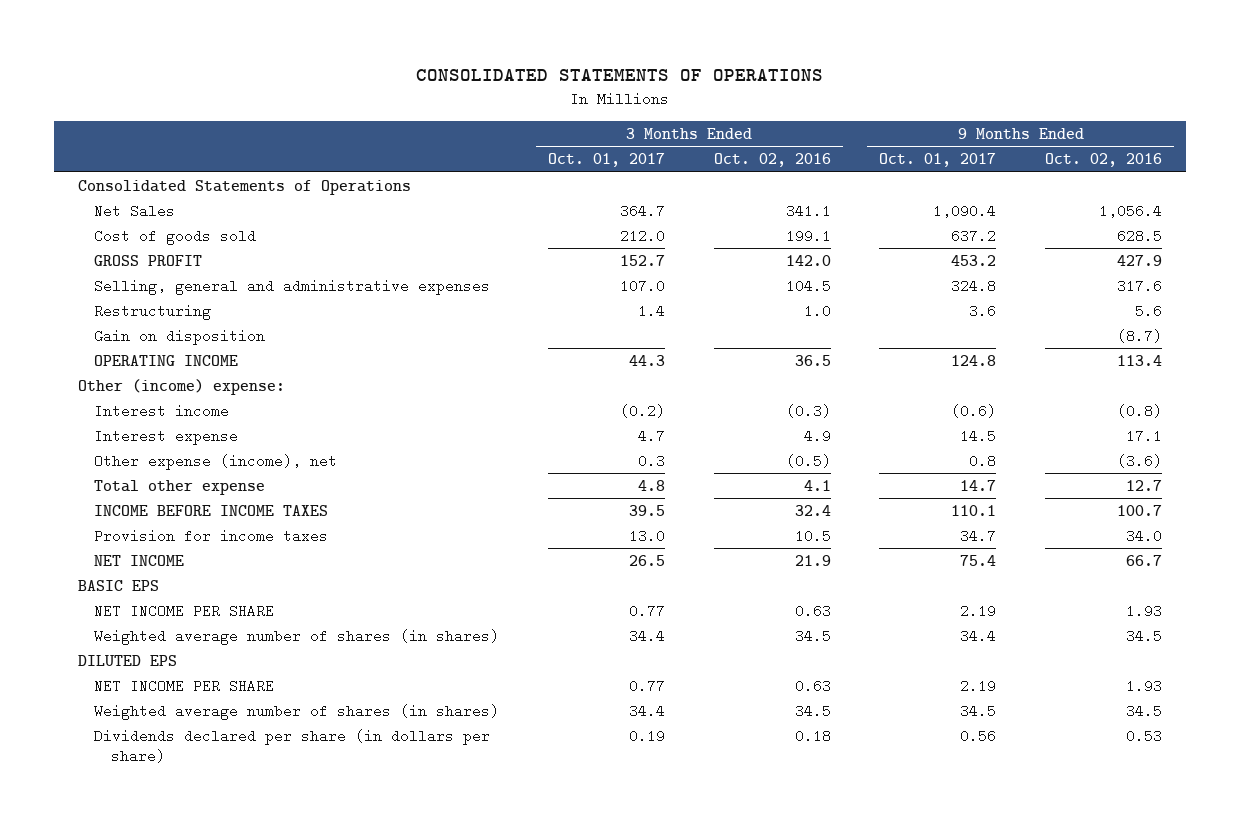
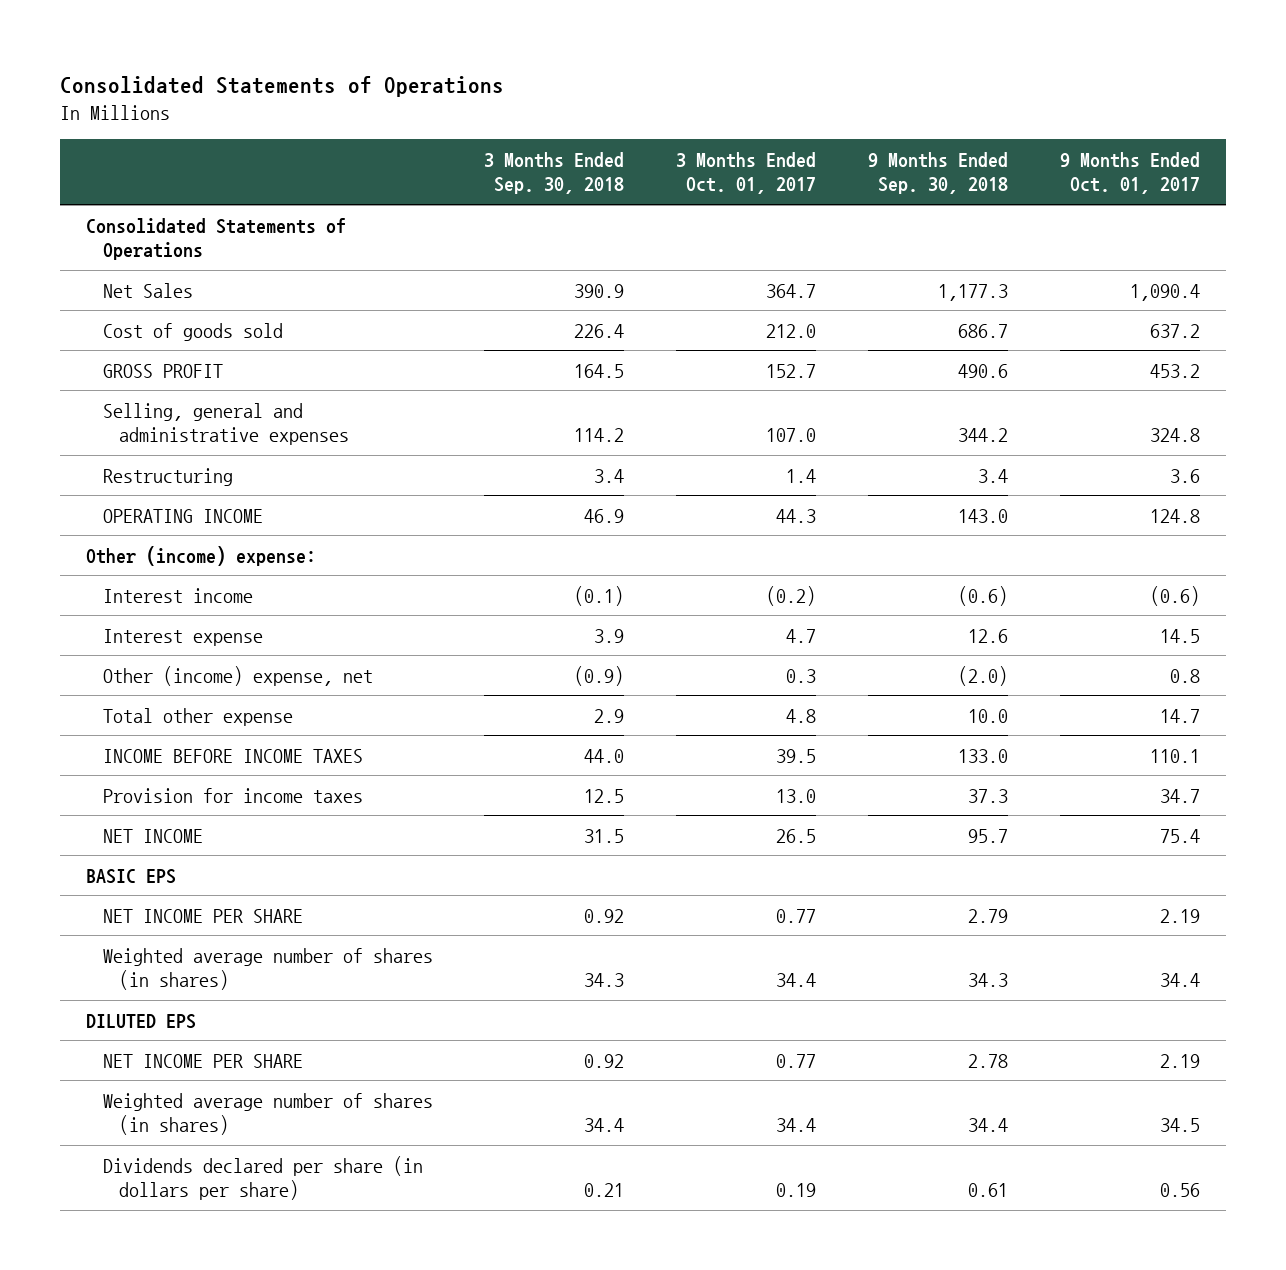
- CONSOLIDATED STATEMENTS OF OPERATIONS
+ Consolidated Statements of Operations
- | 3 Months Ended Oct. 01, 2017 | 3 Months Ended Oct. 02, 2016 | 9 Months Ended Oct. 01, 2017 | 9 Months Ended Oct. 02, 2016
+ | 3 Months Ended Sep. 30, 2018 | 3 Months Ended Oct. 01, 2017 | 9 Months Ended Sep. 30, 2018 | 9 Months Ended Oct. 01, 2017
- Gain on disposition | | | | (8.7)
- Other expense (income), net | 0.3 | (0.5) | 0.8 | (3.6)
+ Other (income) expense, net | (0.9) | 0.3 | (2.0) | 0.8

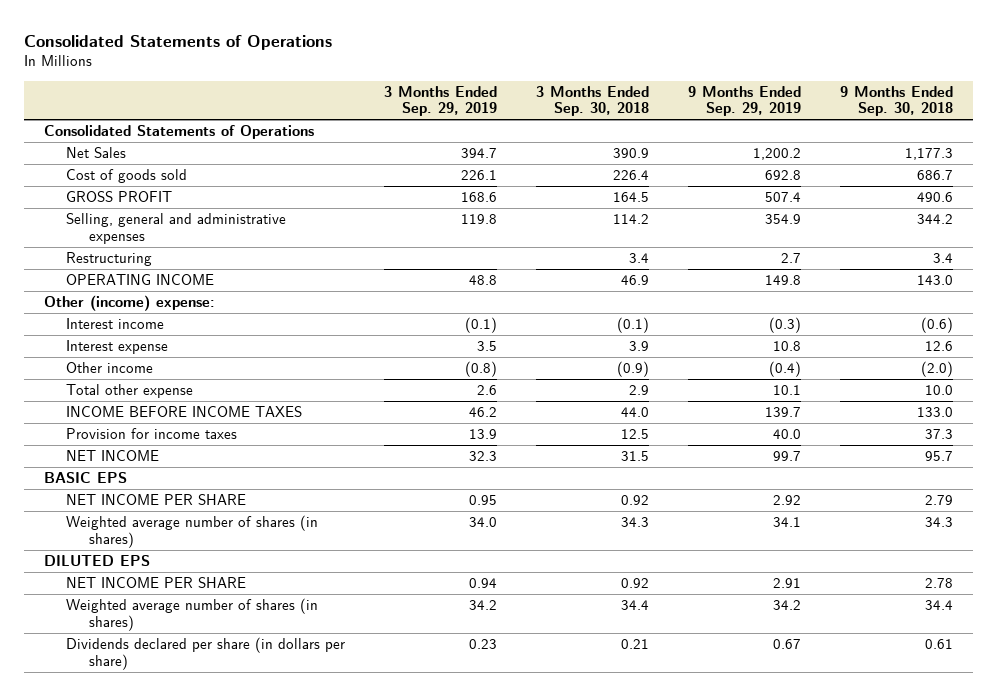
- | 3 Months Ended Sep. 30, 2018 | 3 Months Ended Oct. 01, 2017 | 9 Months Ended Sep. 30, 2018 | 9 Months Ended Oct. 01, 2017
+ | 3 Months Ended Sep. 29, 2019 | 3 Months Ended Sep. 30, 2018 | 9 Months Ended Sep. 29, 2019 | 9 Months Ended Sep. 30, 2018
- Other (income) expense, net | (0.9) | 0.3 | (2.0) | 0.8
+ Other income | (0.8) | (0.9) | (0.4) | (2.0)

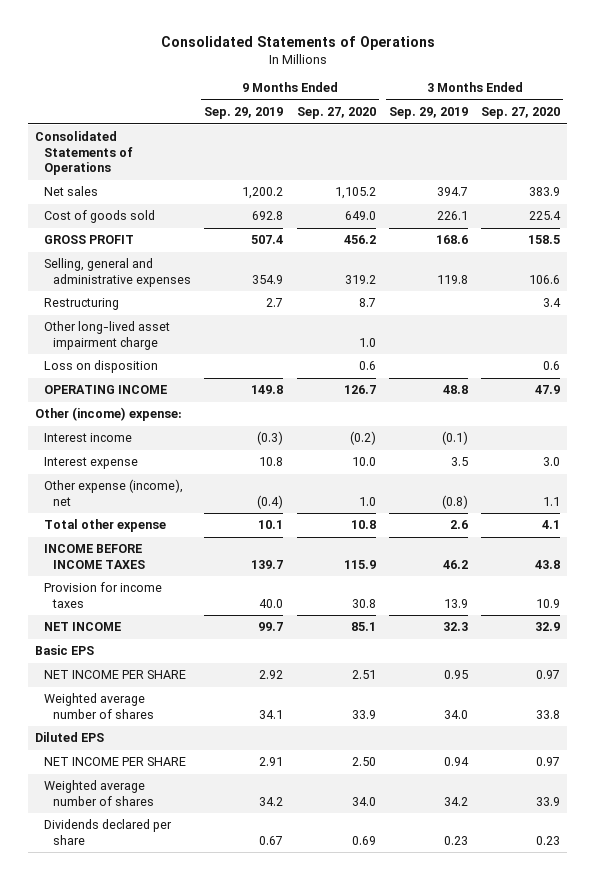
- | 3 Months Ended Sep. 29, 2019 | 3 Months Ended Sep. 30, 2018 | 9 Months Ended Sep. 29, 2019 | 9 Months Ended Sep. 30, 2018
+ | 9 Months Ended Sep. 29, 2019 | 9 Months Ended Sep. 27, 2020 | 3 Months Ended Sep. 29, 2019 | 3 Months Ended Sep. 27, 2020
- Net Sales | 394.7 | 390.9 | 1,200.2 | 1,177.3
+ Net sales | 1,200.2 | 1,105.2 | 394.7 | 383.9
+ Other long-lived asset impairment charge | | 1.0 | |
+ Loss on disposition | | 0.6 | | 0.6
- Other income | (0.8) | (0.9) | (0.4) | (2.0)
+ Other expense (income), net | (0.4) | 1.0 | (0.8) | 1.1
- BASIC EPS
+ Basic EPS
- Weighted average number of shares (in shares) | 34.0 | 34.3 | 34.1 | 34.3
- DILUTED EPS
+ Weighted average number of shares | 34.1 | 33.9 | 34.0 | 33.8
+ Diluted EPS
- Weighted average number of shares (in shares) | 34.2 | 34.4 | 34.2 | 34.4
- Dividends declared per share (in dollars per share) | 0.23 | 0.21 | 0.67 | 0.61
+ Weighted average number of shares | 34.2 | 34.0 | 34.2 | 33.9
+ Dividends declared per share | 0.67 | 0.69 | 0.23 | 0.23

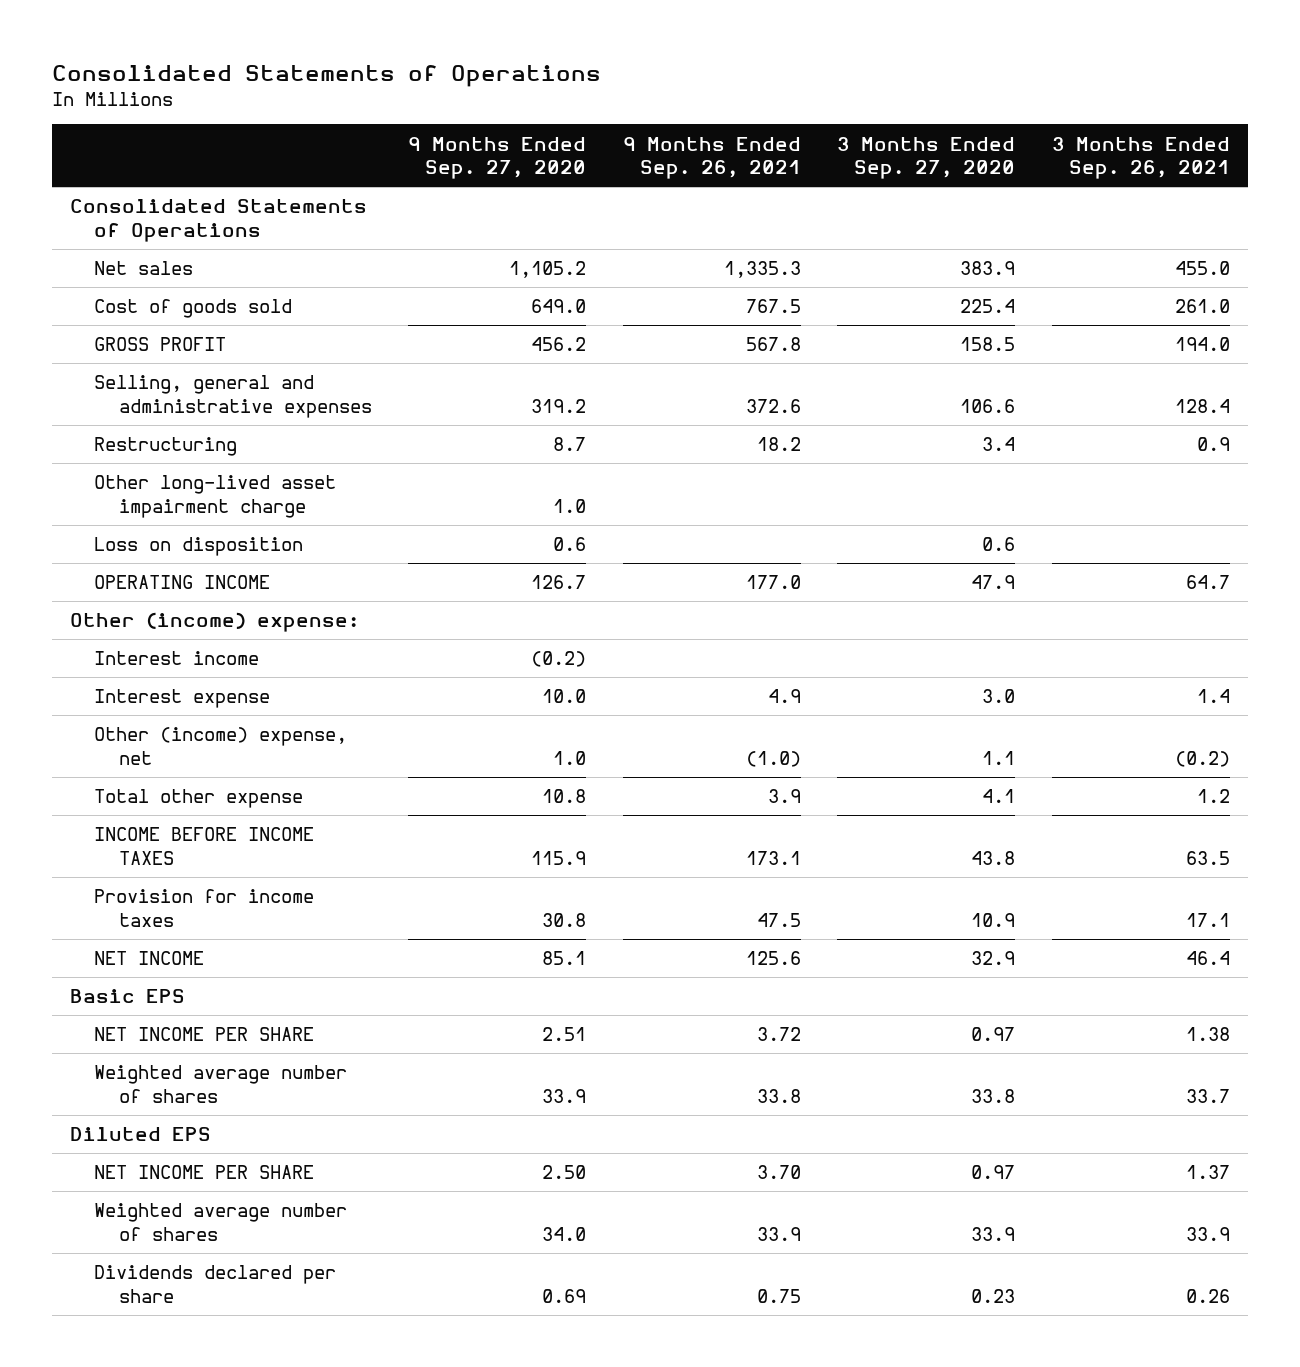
- | 9 Months Ended Sep. 29, 2019 | 9 Months Ended Sep. 27, 2020 | 3 Months Ended Sep. 29, 2019 | 3 Months Ended Sep. 27, 2020
+ | 9 Months Ended Sep. 27, 2020 | 9 Months Ended Sep. 26, 2021 | 3 Months Ended Sep. 27, 2020 | 3 Months Ended Sep. 26, 2021
- Other expense (income), net | (0.4) | 1.0 | (0.8) | 1.1
+ Other (income) expense, net | 1.0 | (1.0) | 1.1 | (0.2)

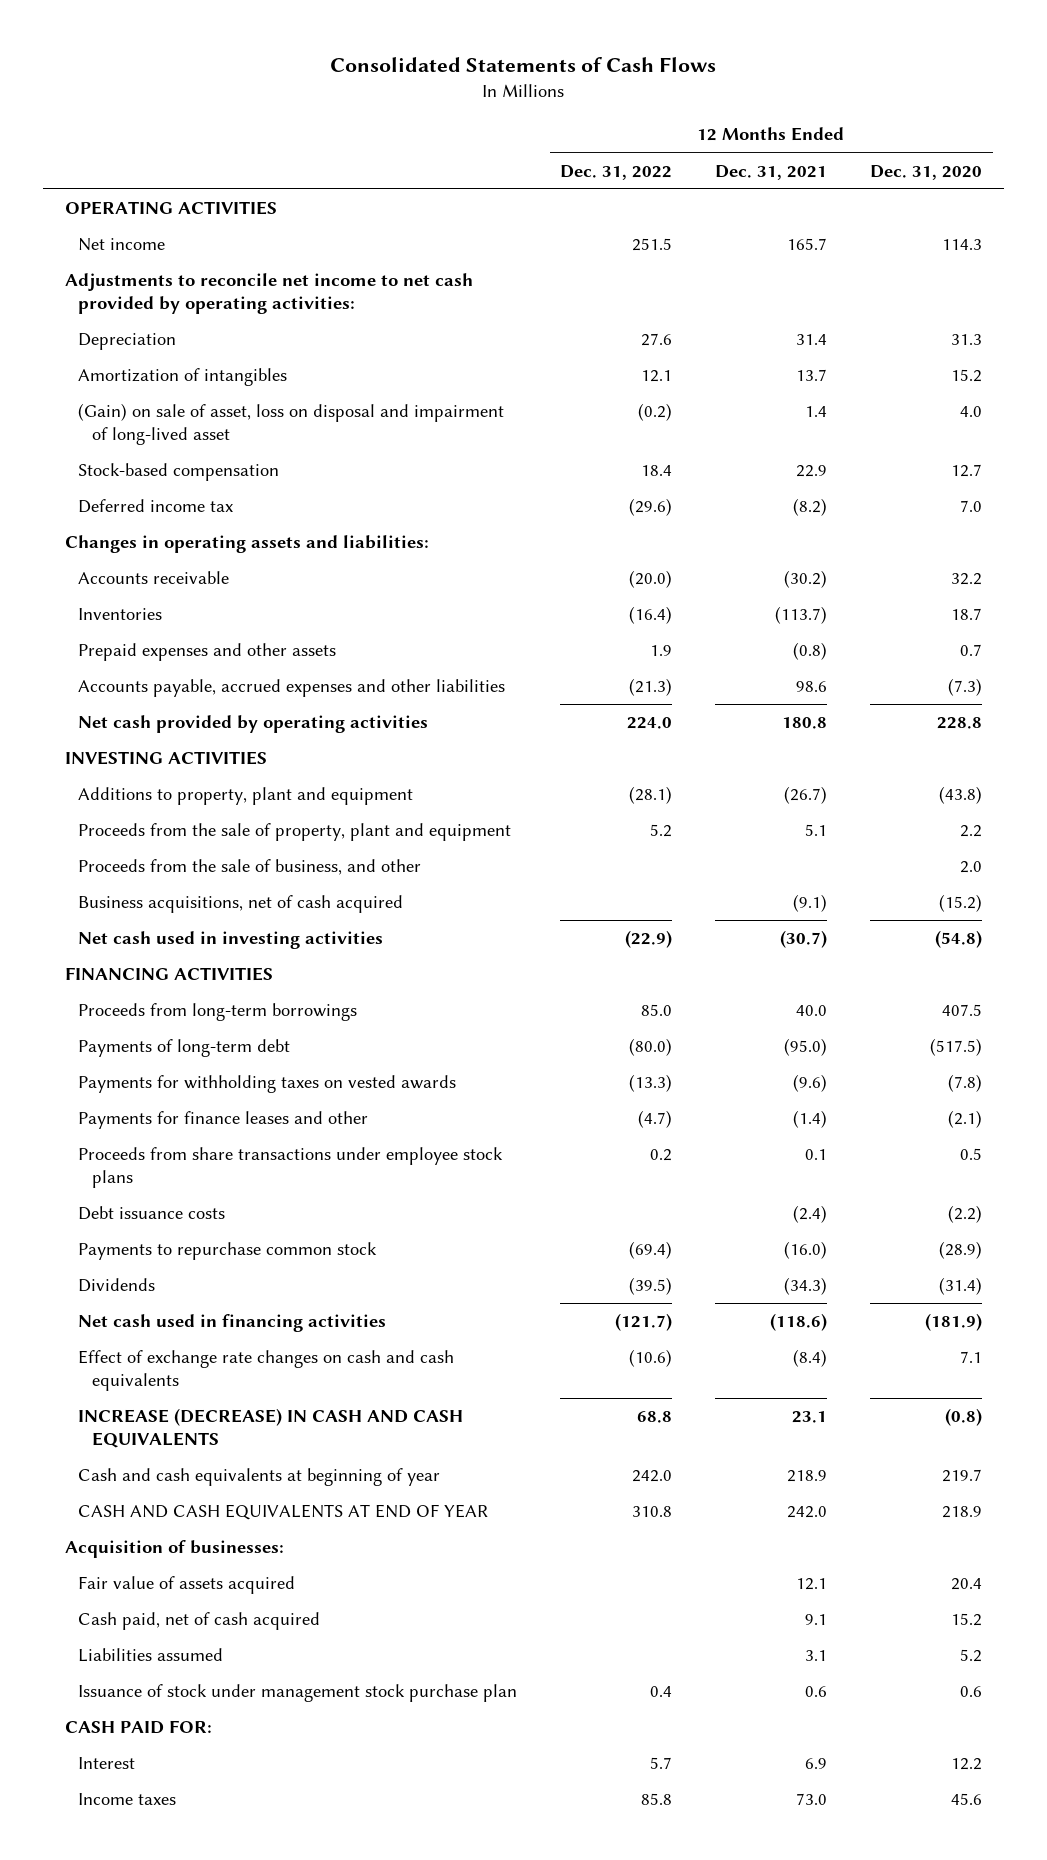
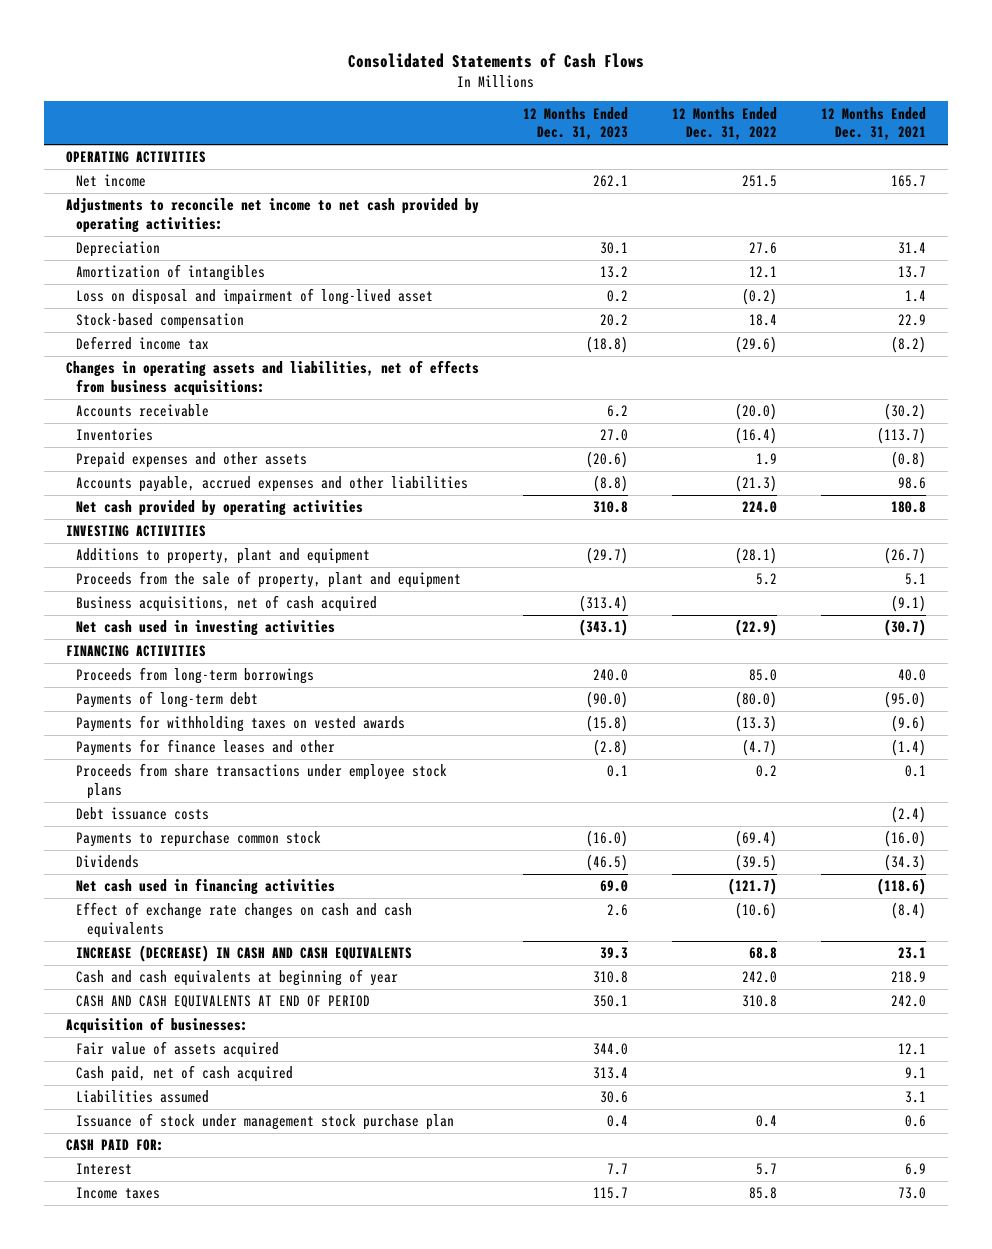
- | 12 Months Ended Dec. 31, 2022 | 12 Months Ended Dec. 31, 2021 | 12 Months Ended Dec. 31, 2020
+ | 12 Months Ended Dec. 31, 2023 | 12 Months Ended Dec. 31, 2022 | 12 Months Ended Dec. 31, 2021
- (Gain) on sale of asset, loss on disposal and impairment of long-lived asset | (0.2) | 1.4 | 4.0
+ Loss on disposal and impairment of long-lived asset | 0.2 | (0.2) | 1.4
- Changes in operating assets and liabilities:
+ Changes in operating assets and liabilities, net of effects from business acquisitions:
- Proceeds from the sale of business, and other | | | 2.0
- CASH AND CASH EQUIVALENTS AT END OF YEAR | 310.8 | 242.0 | 218.9
+ CASH AND CASH EQUIVALENTS AT END OF PERIOD | 350.1 | 310.8 | 242.0

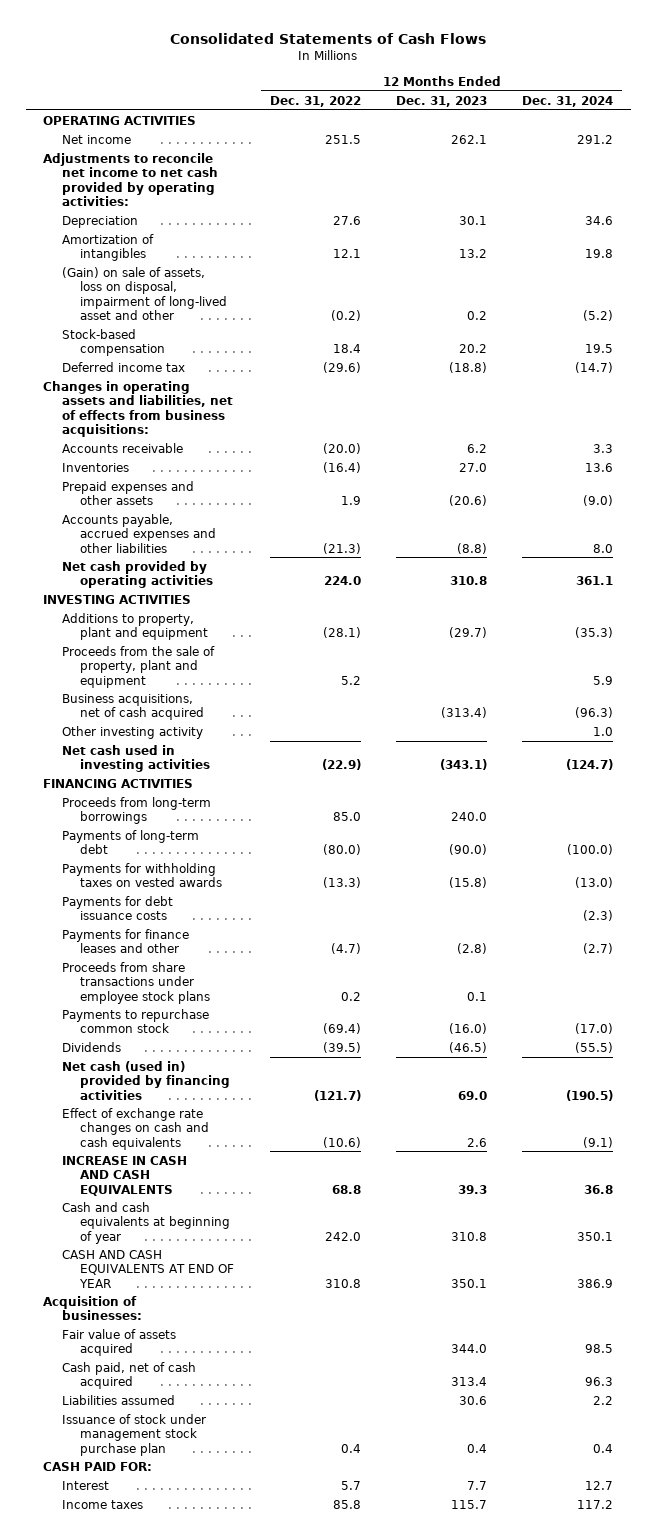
- | 12 Months Ended Dec. 31, 2023 | 12 Months Ended Dec. 31, 2022 | 12 Months Ended Dec. 31, 2021
+ | 12 Months Ended Dec. 31, 2022 | 12 Months Ended Dec. 31, 2023 | 12 Months Ended Dec. 31, 2024
- Loss on disposal and impairment of long-lived asset | 0.2 | (0.2) | 1.4
+ (Gain) on sale of assets, loss on disposal, impairment of long-lived asset and other | (0.2) | 0.2 | (5.2)
+ Other investing activity | | | 1.0
+ Payments for debt issuance costs | | | (2.3)
- Debt issuance costs | | | (2.4)
- Net cash used in financing activities | 69.0 | (121.7) | (118.6)
+ Net cash (used in) provided by financing activities | (121.7) | 69.0 | (190.5)
- INCREASE (DECREASE) IN CASH AND CASH EQUIVALENTS | 39.3 | 68.8 | 23.1
+ INCREASE IN CASH AND CASH EQUIVALENTS | 68.8 | 39.3 | 36.8
- CASH AND CASH EQUIVALENTS AT END OF PERIOD | 350.1 | 310.8 | 242.0
+ CASH AND CASH EQUIVALENTS AT END OF YEAR | 310.8 | 350.1 | 386.9

